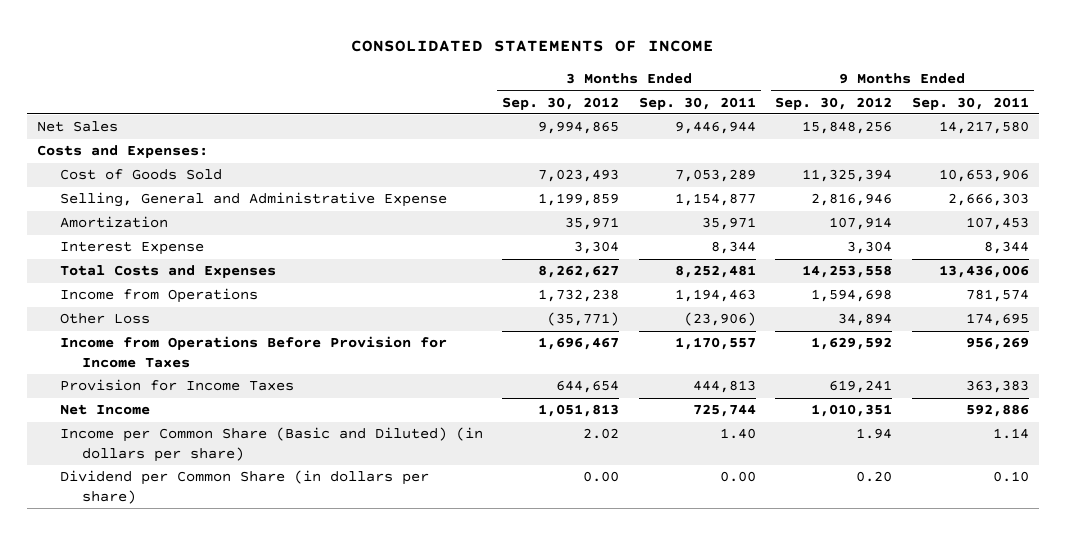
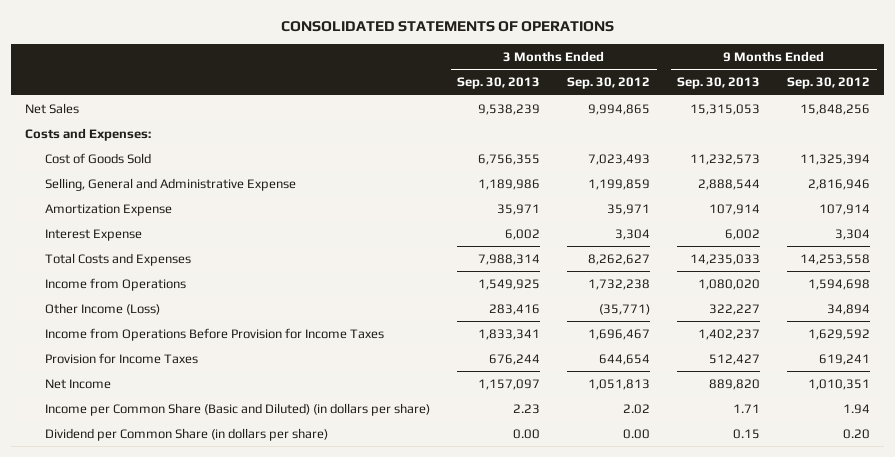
- CONSOLIDATED STATEMENTS OF INCOME
+ CONSOLIDATED STATEMENTS OF OPERATIONS
- | 3 Months Ended Sep. 30, 2012 | 3 Months Ended Sep. 30, 2011 | 9 Months Ended Sep. 30, 2012 | 9 Months Ended Sep. 30, 2011
+ | 3 Months Ended Sep. 30, 2013 | 3 Months Ended Sep. 30, 2012 | 9 Months Ended Sep. 30, 2013 | 9 Months Ended Sep. 30, 2012
- Amortization | 35,971 | 35,971 | 107,914 | 107,453
+ Amortization Expense | 35,971 | 35,971 | 107,914 | 107,914
- Other Loss | (35,771) | (23,906) | 34,894 | 174,695
+ Other Income (Loss) | 283,416 | (35,771) | 322,227 | 34,894

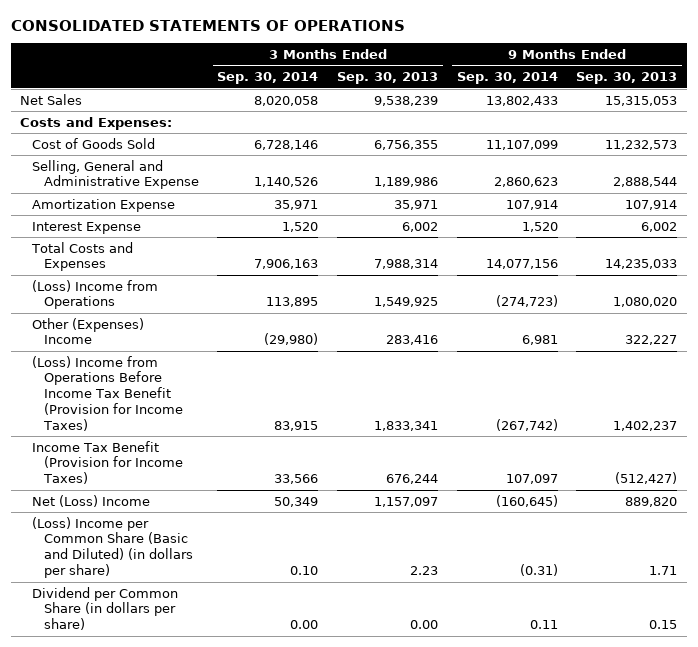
- | 3 Months Ended Sep. 30, 2013 | 3 Months Ended Sep. 30, 2012 | 9 Months Ended Sep. 30, 2013 | 9 Months Ended Sep. 30, 2012
+ | 3 Months Ended Sep. 30, 2014 | 3 Months Ended Sep. 30, 2013 | 9 Months Ended Sep. 30, 2014 | 9 Months Ended Sep. 30, 2013
- Income from Operations | 1,549,925 | 1,732,238 | 1,080,020 | 1,594,698
- Other Income (Loss) | 283,416 | (35,771) | 322,227 | 34,894
- Income from Operations Before Provision for Income Taxes | 1,833,341 | 1,696,467 | 1,402,237 | 1,629,592
- Provision for Income Taxes | 676,244 | 644,654 | 512,427 | 619,241
- Net Income | 1,157,097 | 1,051,813 | 889,820 | 1,010,351
- Income per Common Share (Basic and Diluted) (in dollars per share) | 2.23 | 2.02 | 1.71 | 1.94
+ (Loss) Income from Operations | 113,895 | 1,549,925 | (274,723) | 1,080,020
+ Other (Expenses) Income | (29,980) | 283,416 | 6,981 | 322,227
+ (Loss) Income from Operations Before Income Tax Benefit (Provision for Income Taxes) | 83,915 | 1,833,341 | (267,742) | 1,402,237
+ Income Tax Benefit (Provision for Income Taxes) | 33,566 | 676,244 | 107,097 | (512,427)
+ Net (Loss) Income | 50,349 | 1,157,097 | (160,645) | 889,820
+ (Loss) Income per Common Share (Basic and Diluted) (in dollars per share) | 0.10 | 2.23 | (0.31) | 1.71

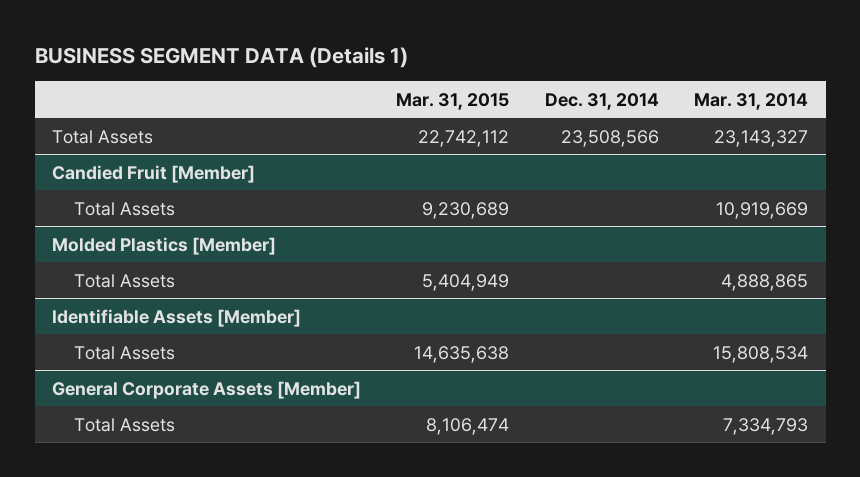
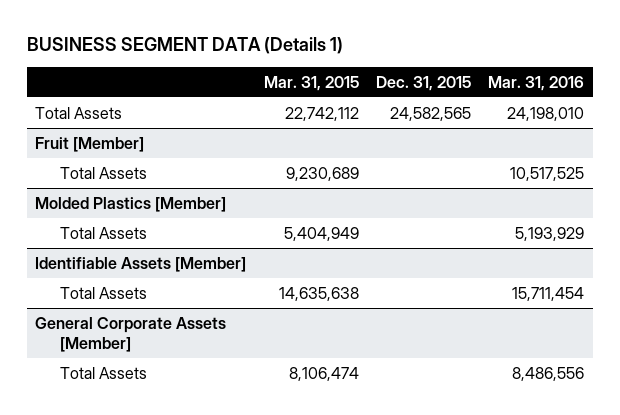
- | Mar. 31, 2015 | Dec. 31, 2014 | Mar. 31, 2014
+ | Mar. 31, 2015 | Dec. 31, 2015 | Mar. 31, 2016
- Candied Fruit [Member]
+ Fruit [Member]

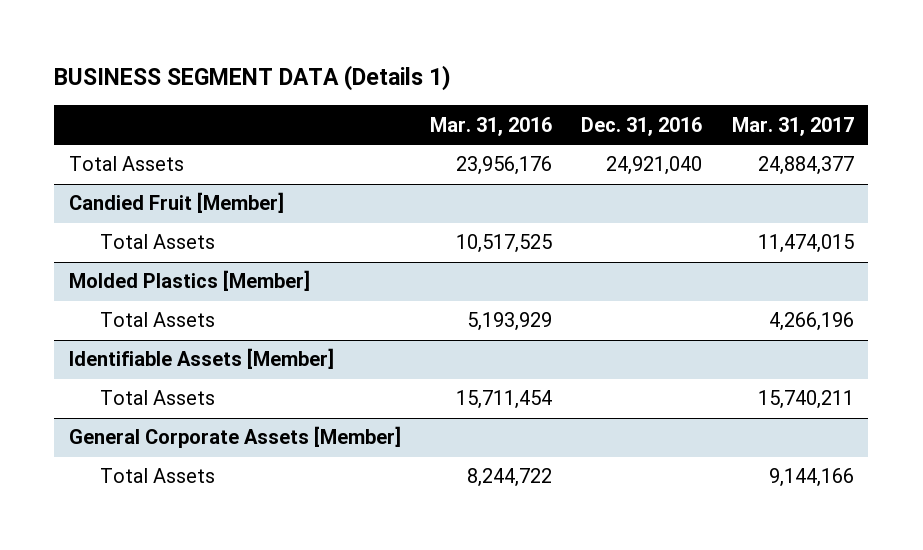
- | Mar. 31, 2015 | Dec. 31, 2015 | Mar. 31, 2016
+ | Mar. 31, 2016 | Dec. 31, 2016 | Mar. 31, 2017
- Total Assets | 22,742,112 | 24,582,565 | 24,198,010
- Fruit [Member]
+ Total Assets | 23,956,176 | 24,921,040 | 24,884,377
+ Candied Fruit [Member]
@ General Corporate Assets [Member]
- Total Assets | 8,106,474 | | 8,486,556
+ Total Assets | 8,244,722 | | 9,144,166

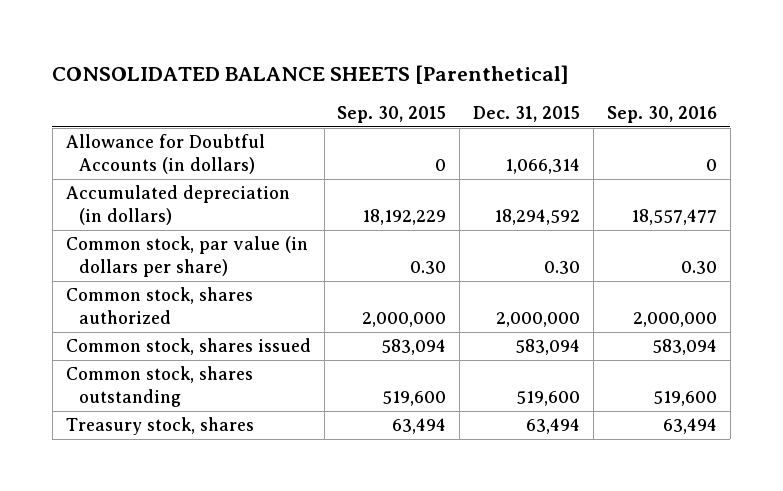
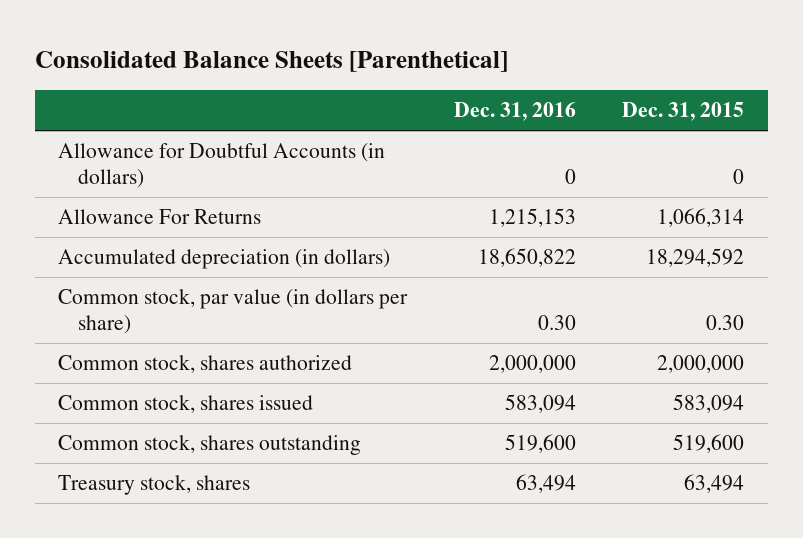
- CONSOLIDATED BALANCE SHEETS [Parenthetical]
+ Consolidated Balance Sheets [Parenthetical]
- | Sep. 30, 2015 | Dec. 31, 2015 | Sep. 30, 2016
+ | Dec. 31, 2016 | Dec. 31, 2015
- Allowance for Doubtful Accounts (in dollars) | 0 | 1,066,314 | 0
+ Allowance for Doubtful Accounts (in dollars) | 0 | 0
+ Allowance For Returns | 1,215,153 | 1,066,314

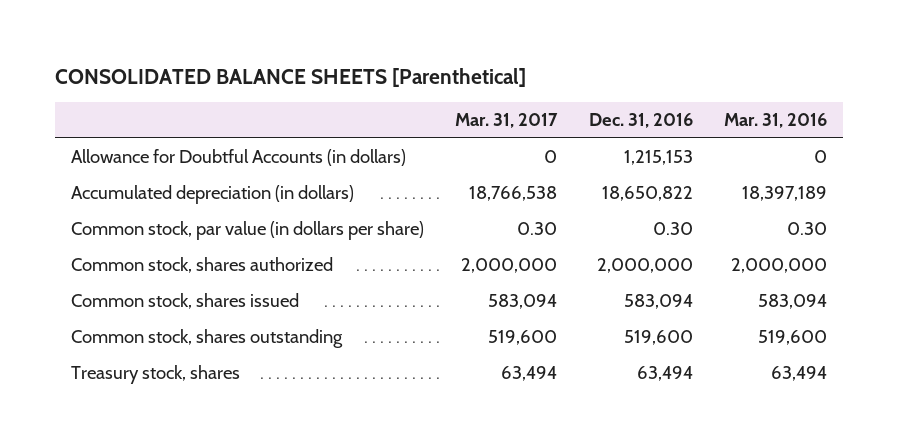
- Consolidated Balance Sheets [Parenthetical]
+ CONSOLIDATED BALANCE SHEETS [Parenthetical]
- | Dec. 31, 2016 | Dec. 31, 2015
+ | Mar. 31, 2017 | Dec. 31, 2016 | Mar. 31, 2016
- Allowance for Doubtful Accounts (in dollars) | 0 | 0
- Allowance For Returns | 1,215,153 | 1,066,314
+ Allowance for Doubtful Accounts (in dollars) | 0 | 1,215,153 | 0

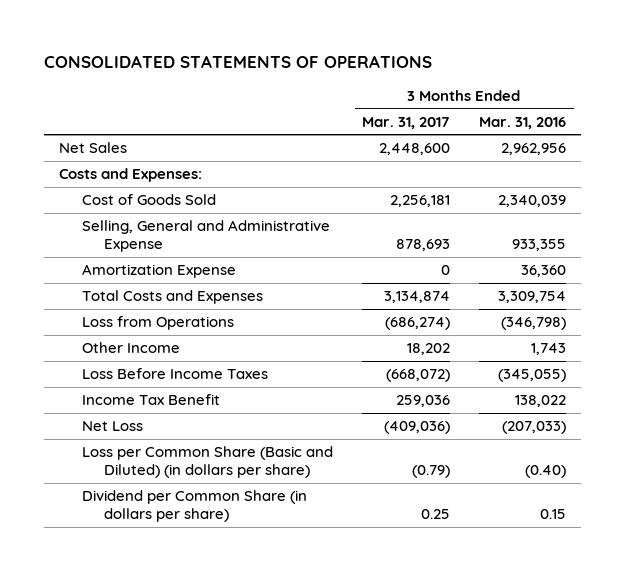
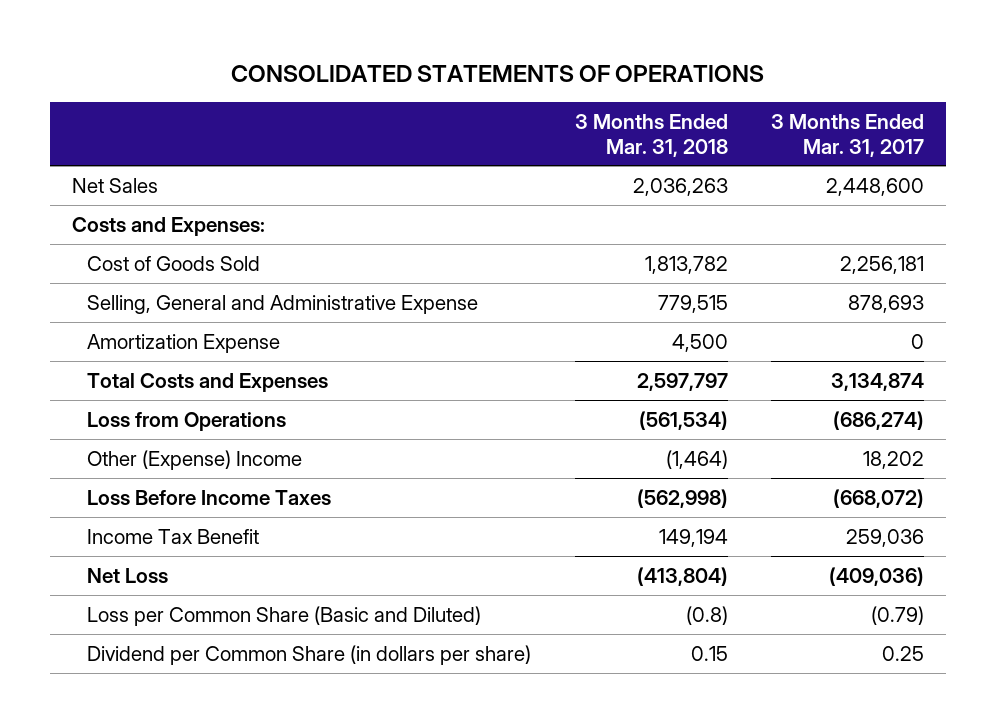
- | 3 Months Ended Mar. 31, 2017 | 3 Months Ended Mar. 31, 2016
+ | 3 Months Ended Mar. 31, 2018 | 3 Months Ended Mar. 31, 2017
- Other Income | 18,202 | 1,743
+ Other (Expense) Income | (1,464) | 18,202
- Loss per Common Share (Basic and Diluted) (in dollars per share) | (0.79) | (0.40)
+ Loss per Common Share (Basic and Diluted) | (0.8) | (0.79)

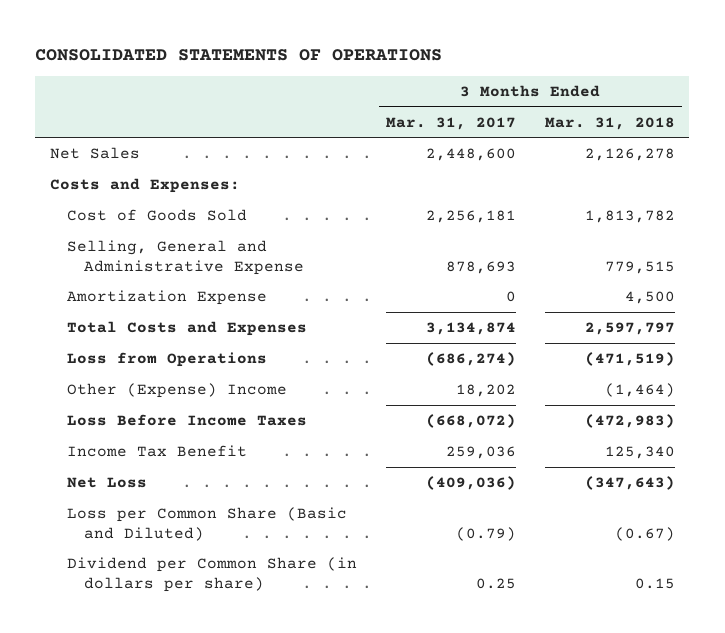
- | 3 Months Ended Mar. 31, 2018 | 3 Months Ended Mar. 31, 2017
+ | 3 Months Ended Mar. 31, 2017 | 3 Months Ended Mar. 31, 2018
- Net Sales | 2,036,263 | 2,448,600
+ Net Sales | 2,448,600 | 2,126,278
- Loss from Operations | (561,534) | (686,274)
+ Loss from Operations | (686,274) | (471,519)
- Loss Before Income Taxes | (562,998) | (668,072)
- Income Tax Benefit | 149,194 | 259,036
- Net Loss | (413,804) | (409,036)
- Loss per Common Share (Basic and Diluted) | (0.8) | (0.79)
+ Loss Before Income Taxes | (668,072) | (472,983)
+ Income Tax Benefit | 259,036 | 125,340
+ Net Loss | (409,036) | (347,643)
+ Loss per Common Share (Basic and Diluted) | (0.79) | (0.67)

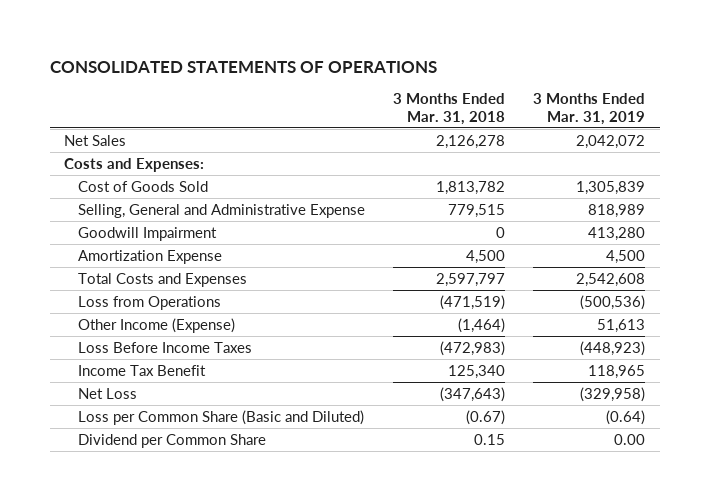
- | 3 Months Ended Mar. 31, 2017 | 3 Months Ended Mar. 31, 2018
+ | 3 Months Ended Mar. 31, 2018 | 3 Months Ended Mar. 31, 2019
+ Goodwill Impairment | 0 | 413,280
- Other (Expense) Income | 18,202 | (1,464)
+ Other Income (Expense) | (1,464) | 51,613
- Dividend per Common Share (in dollars per share) | 0.25 | 0.15
+ Dividend per Common Share | 0.15 | 0.00

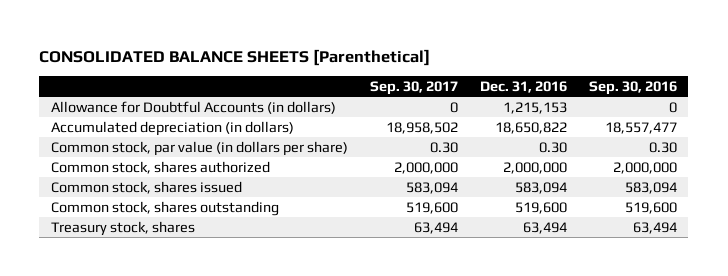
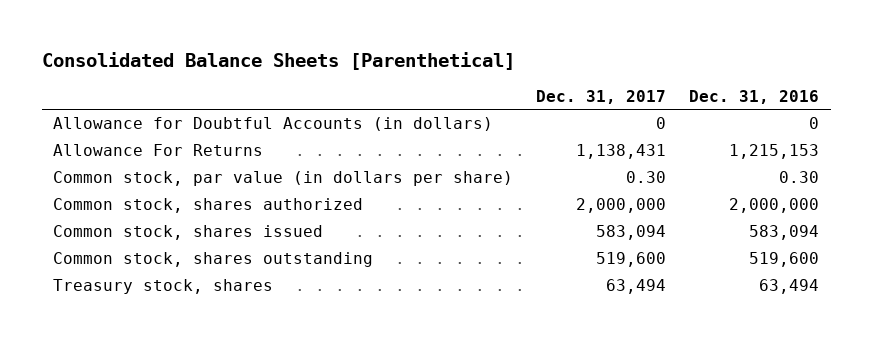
- CONSOLIDATED BALANCE SHEETS [Parenthetical]
+ Consolidated Balance Sheets [Parenthetical]
- | Sep. 30, 2017 | Dec. 31, 2016 | Sep. 30, 2016
+ | Dec. 31, 2017 | Dec. 31, 2016
- Allowance for Doubtful Accounts (in dollars) | 0 | 1,215,153 | 0
- Accumulated depreciation (in dollars) | 18,958,502 | 18,650,822 | 18,557,477
+ Allowance for Doubtful Accounts (in dollars) | 0 | 0
+ Allowance For Returns | 1,138,431 | 1,215,153

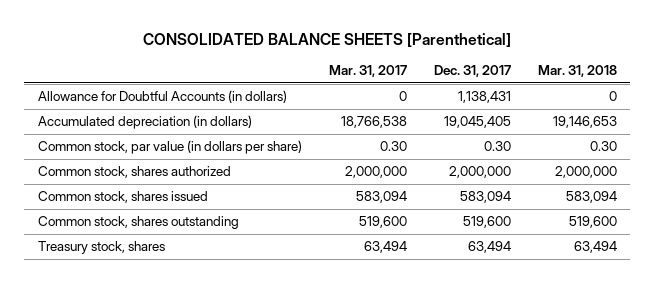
- Consolidated Balance Sheets [Parenthetical]
+ CONSOLIDATED BALANCE SHEETS [Parenthetical]
- | Dec. 31, 2017 | Dec. 31, 2016
+ | Mar. 31, 2017 | Dec. 31, 2017 | Mar. 31, 2018
- Allowance for Doubtful Accounts (in dollars) | 0 | 0
- Allowance For Returns | 1,138,431 | 1,215,153
+ Allowance for Doubtful Accounts (in dollars) | 0 | 1,138,431 | 0
+ Accumulated depreciation (in dollars) | 18,766,538 | 19,045,405 | 19,146,653

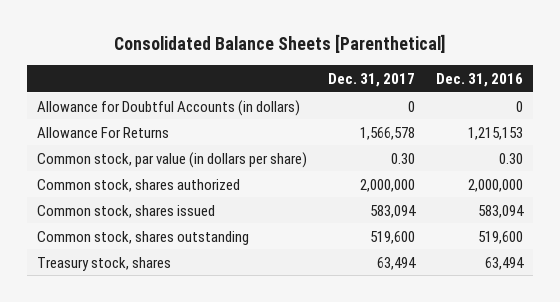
- CONSOLIDATED BALANCE SHEETS [Parenthetical]
+ Consolidated Balance Sheets [Parenthetical]
- | Mar. 31, 2017 | Dec. 31, 2017 | Mar. 31, 2018
+ | Dec. 31, 2017 | Dec. 31, 2016
- Allowance for Doubtful Accounts (in dollars) | 0 | 1,138,431 | 0
- Accumulated depreciation (in dollars) | 18,766,538 | 19,045,405 | 19,146,653
+ Allowance for Doubtful Accounts (in dollars) | 0 | 0
+ Allowance For Returns | 1,566,578 | 1,215,153

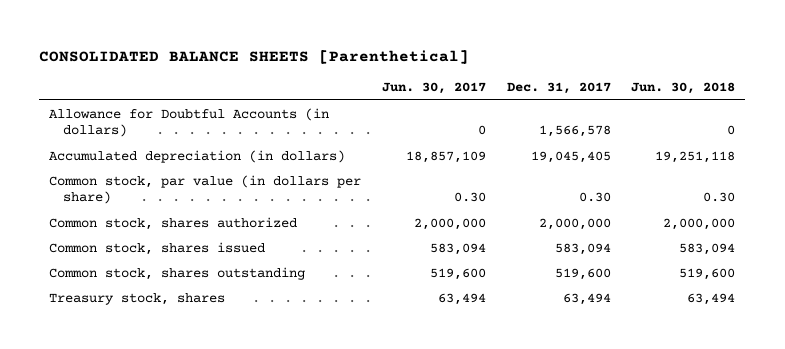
- Consolidated Balance Sheets [Parenthetical]
+ CONSOLIDATED BALANCE SHEETS [Parenthetical]
- | Dec. 31, 2017 | Dec. 31, 2016
+ | Jun. 30, 2017 | Dec. 31, 2017 | Jun. 30, 2018
- Allowance for Doubtful Accounts (in dollars) | 0 | 0
- Allowance For Returns | 1,566,578 | 1,215,153
+ Allowance for Doubtful Accounts (in dollars) | 0 | 1,566,578 | 0
+ Accumulated depreciation (in dollars) | 18,857,109 | 19,045,405 | 19,251,118

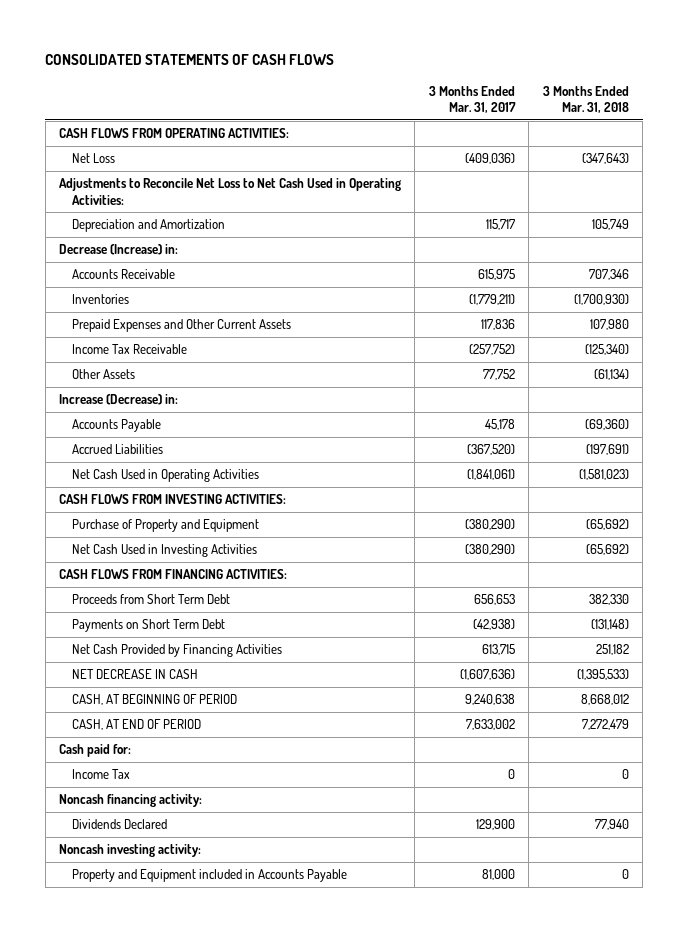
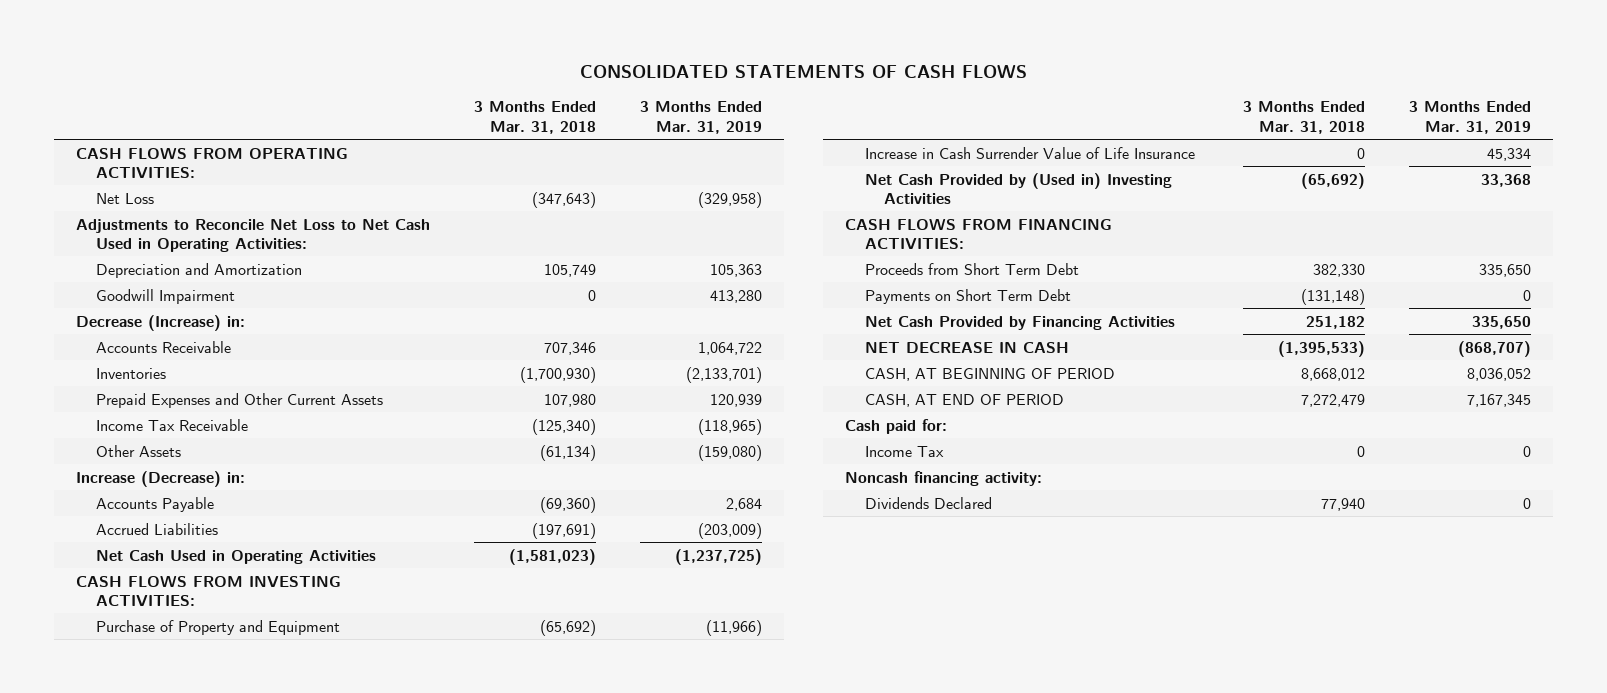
- | 3 Months Ended Mar. 31, 2017 | 3 Months Ended Mar. 31, 2018
+ | 3 Months Ended Mar. 31, 2018 | 3 Months Ended Mar. 31, 2019
+ Goodwill Impairment | 0 | 413,280
- Net Cash Used in Investing Activities | (380,290) | (65,692)
+ Increase in Cash Surrender Value of Life Insurance | 0 | 45,334
+ Net Cash Provided by (Used in) Investing Activities | (65,692) | 33,368
- Noncash investing activity:
- Property and Equipment included in Accounts Payable | 81,000 | 0

